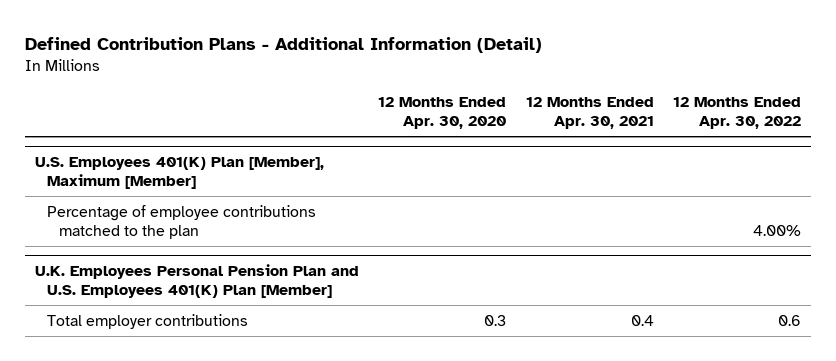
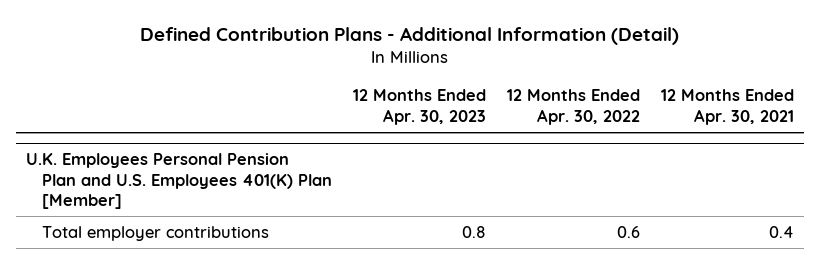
- | 12 Months Ended Apr. 30, 2020 | 12 Months Ended Apr. 30, 2021 | 12 Months Ended Apr. 30, 2022
+ | 12 Months Ended Apr. 30, 2023 | 12 Months Ended Apr. 30, 2022 | 12 Months Ended Apr. 30, 2021
- U.S. Employees 401(K) Plan [Member], Maximum [Member]
- Percentage of employee contributions matched to the plan | | | 4.00%

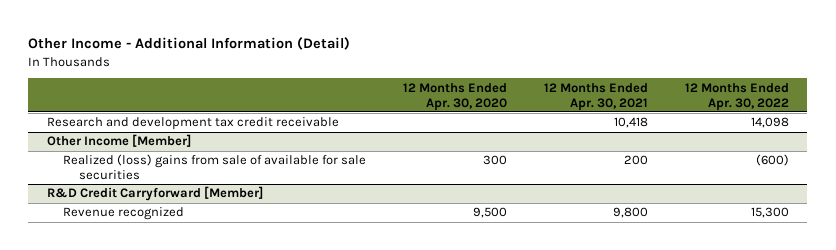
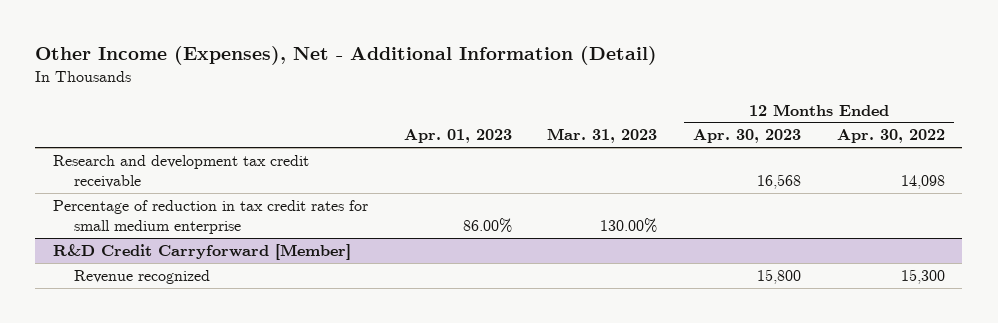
- Other Income - Additional Information (Detail)
+ Other Income (Expenses), Net - Additional Information (Detail)
- | 12 Months Ended Apr. 30, 2020 | 12 Months Ended Apr. 30, 2021 | 12 Months Ended Apr. 30, 2022
+ | Apr. 01, 2023 | Mar. 31, 2023 | 12 Months Ended Apr. 30, 2023 | 12 Months Ended Apr. 30, 2022
- Other Income [Member]
- Realized (loss) gains from sale of available for sale securities | 300 | 200 | (600)
+ Percentage of reduction in tax credit rates for small medium enterprise | 86.00% | 130.00% | |

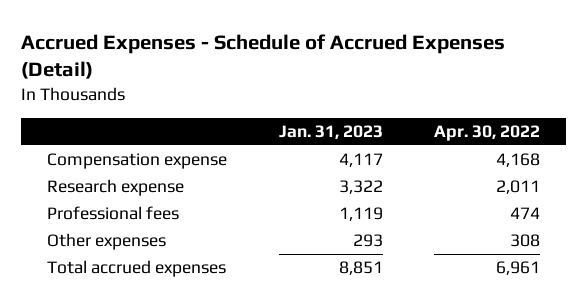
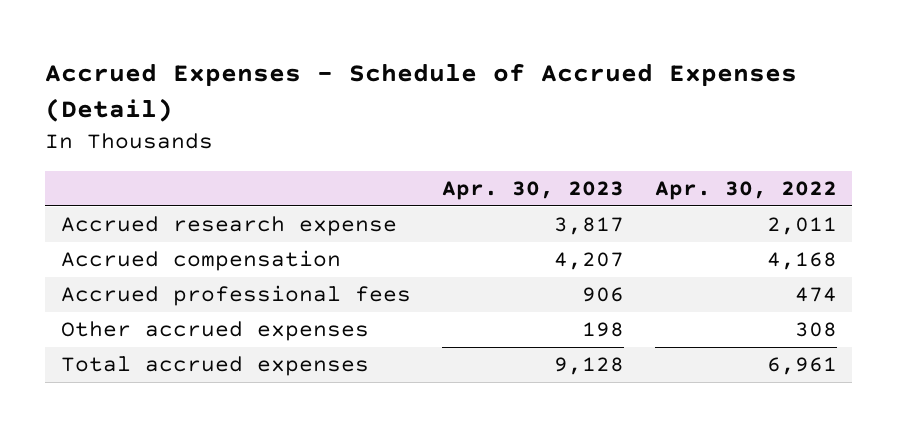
- | Jan. 31, 2023 | Apr. 30, 2022
+ | Apr. 30, 2023 | Apr. 30, 2022
- Compensation expense | 4,117 | 4,168
- Research expense | 3,322 | 2,011
- Professional fees | 1,119 | 474
- Other expenses | 293 | 308
+ Accrued research expense | 3,817 | 2,011
+ Accrued compensation | 4,207 | 4,168
+ Accrued professional fees | 906 | 474
+ Other accrued expenses | 198 | 308

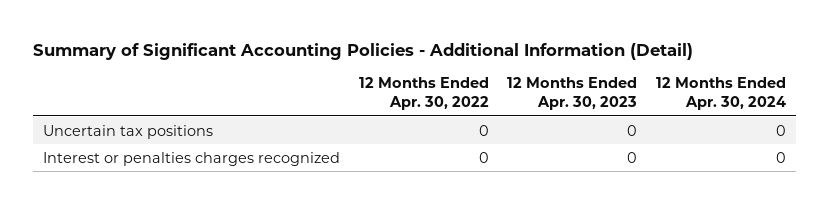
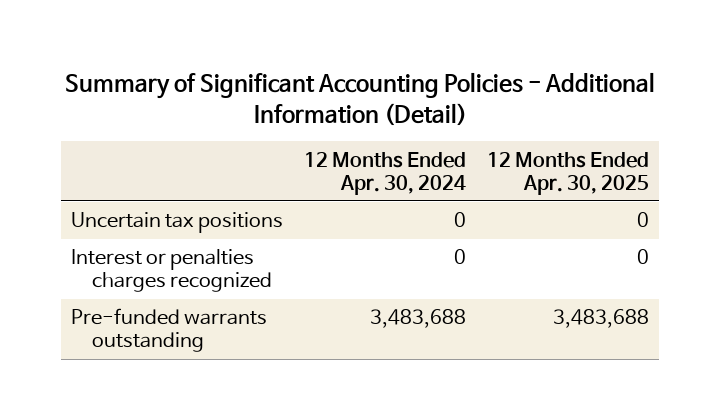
- | 12 Months Ended Apr. 30, 2022 | 12 Months Ended Apr. 30, 2023 | 12 Months Ended Apr. 30, 2024
+ | 12 Months Ended Apr. 30, 2024 | 12 Months Ended Apr. 30, 2025
+ Pre-funded warrants outstanding | 3,483,688 | 3,483,688

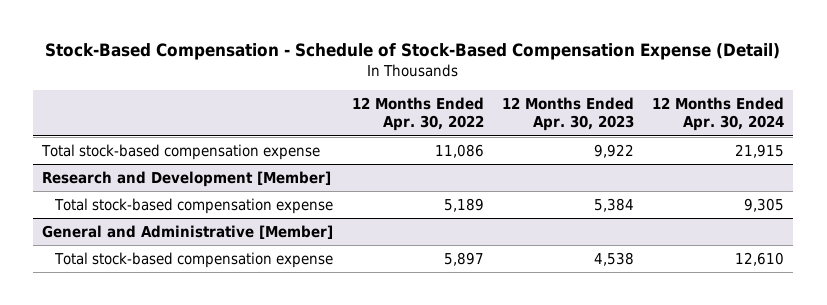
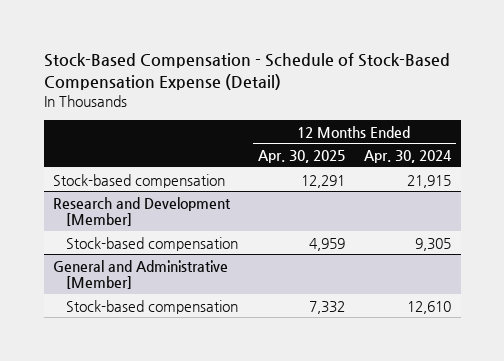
- | 12 Months Ended Apr. 30, 2022 | 12 Months Ended Apr. 30, 2023 | 12 Months Ended Apr. 30, 2024
+ | 12 Months Ended Apr. 30, 2025 | 12 Months Ended Apr. 30, 2024
- Total stock-based compensation expense | 11,086 | 9,922 | 21,915
+ Stock-based compensation | 12,291 | 21,915
@ Research and Development [Member]
- Total stock-based compensation expense | 5,189 | 5,384 | 9,305
+ Stock-based compensation | 4,959 | 9,305
@ General and Administrative [Member]
- Total stock-based compensation expense | 5,897 | 4,538 | 12,610
+ Stock-based compensation | 7,332 | 12,610

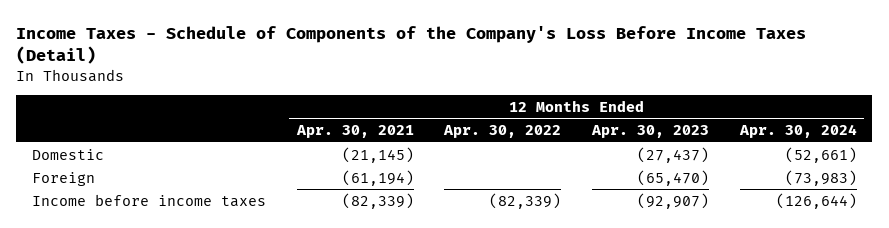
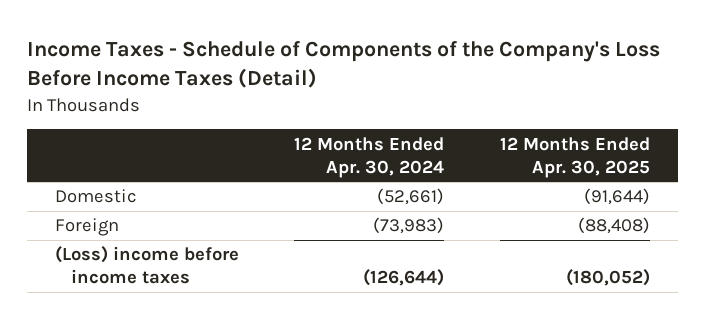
- | 12 Months Ended Apr. 30, 2021 | 12 Months Ended Apr. 30, 2022 | 12 Months Ended Apr. 30, 2023 | 12 Months Ended Apr. 30, 2024
+ | 12 Months Ended Apr. 30, 2024 | 12 Months Ended Apr. 30, 2025
- Income before income taxes | (82,339) | (82,339) | (92,907) | (126,644)
+ (Loss) income before income taxes | (126,644) | (180,052)

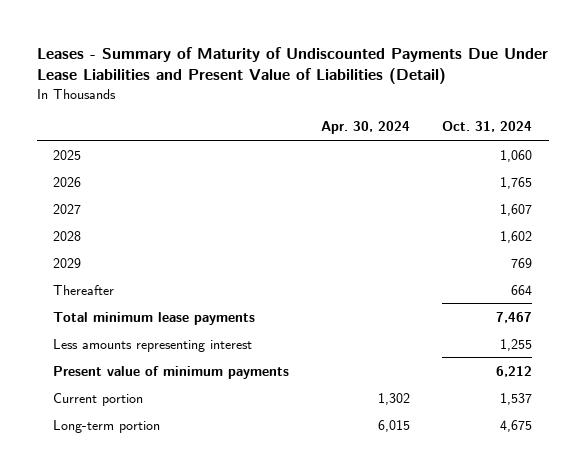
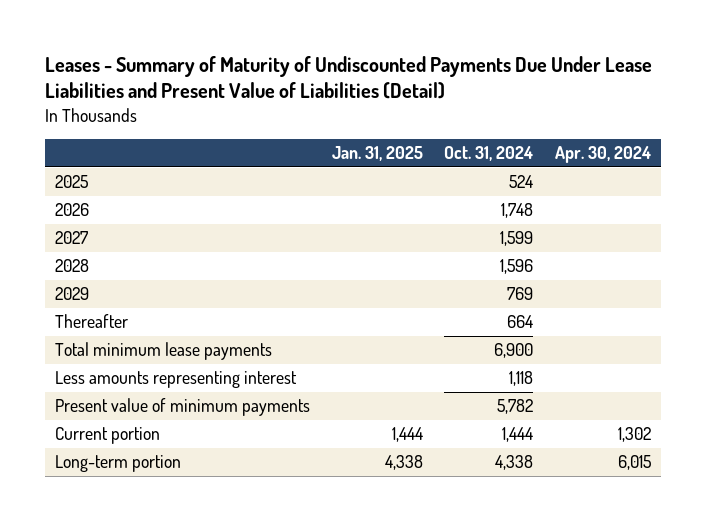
- | Apr. 30, 2024 | Oct. 31, 2024
+ | Jan. 31, 2025 | Oct. 31, 2024 | Apr. 30, 2024
- 2025 | | 1,060
- 2026 | | 1,765
- 2027 | | 1,607
- 2028 | | 1,602
+ 2025 | | 524 |
+ 2026 | | 1,748 |
+ 2027 | | 1,599 |
+ 2028 | | 1,596 |
- Total minimum lease payments | | 7,467
- Less amounts representing interest | | 1,255
- Present value of minimum payments | | 6,212
- Current portion | 1,302 | 1,537
- Long-term portion | 6,015 | 4,675
+ Total minimum lease payments | | 6,900 |
+ Less amounts representing interest | | 1,118 |
+ Present value of minimum payments | | 5,782 |
+ Current portion | 1,444 | 1,444 | 1,302
+ Long-term portion | 4,338 | 4,338 | 6,015

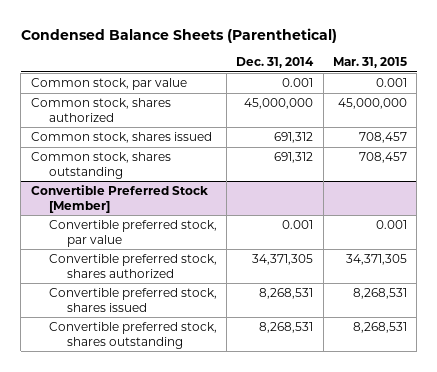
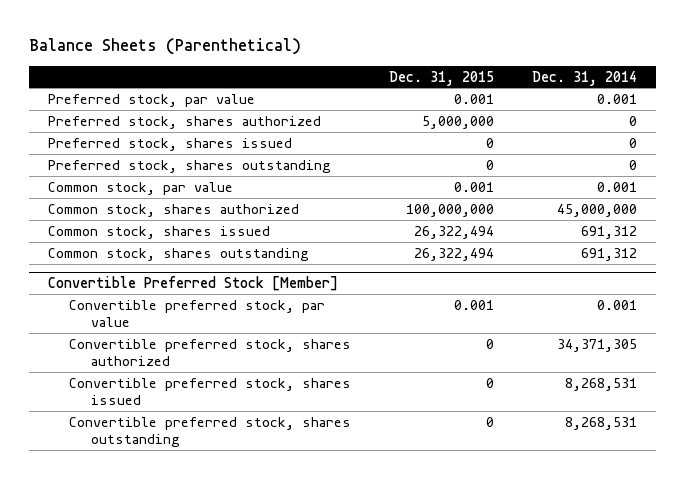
- Condensed Balance Sheets (Parenthetical)
+ Balance Sheets (Parenthetical)
- | Dec. 31, 2014 | Mar. 31, 2015
+ | Dec. 31, 2015 | Dec. 31, 2014
+ Preferred stock, par value | 0.001 | 0.001
+ Preferred stock, shares authorized | 5,000,000 | 0
+ Preferred stock, shares issued | 0 | 0
+ Preferred stock, shares outstanding | 0 | 0

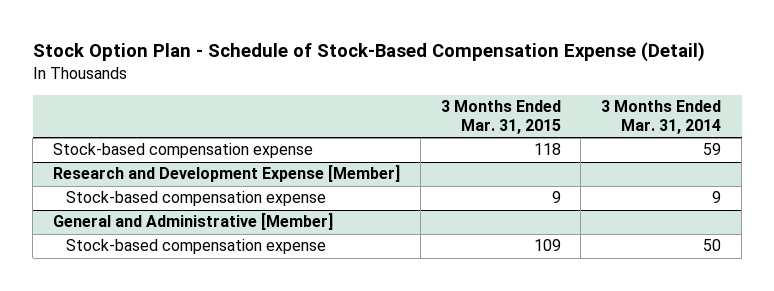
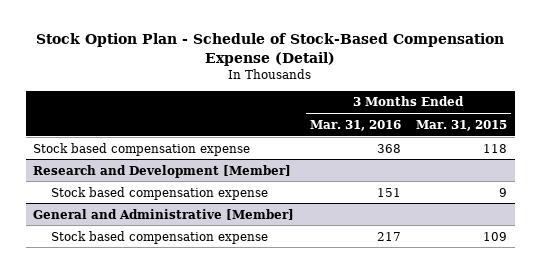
- | 3 Months Ended Mar. 31, 2015 | 3 Months Ended Mar. 31, 2014
+ | 3 Months Ended Mar. 31, 2016 | 3 Months Ended Mar. 31, 2015
- Stock-based compensation expense | 118 | 59
- Research and Development Expense [Member]
- Stock-based compensation expense | 9 | 9
+ Stock based compensation expense | 368 | 118
+ Research and Development [Member]
+ Stock based compensation expense | 151 | 9
@ General and Administrative [Member]
- Stock-based compensation expense | 109 | 50
+ Stock based compensation expense | 217 | 109

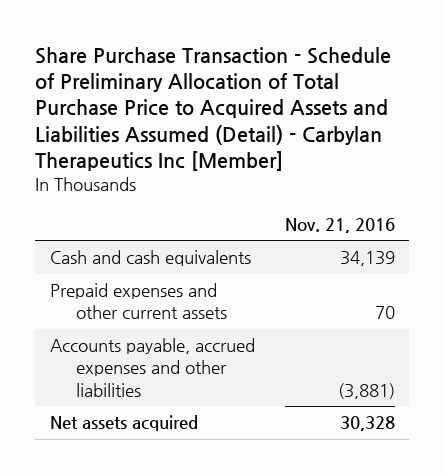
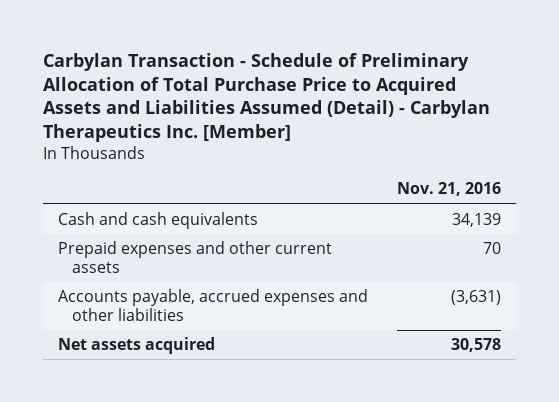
- Share Purchase Transaction - Schedule of Preliminary Allocation of Total Purchase Price to Acquired Assets and Liabilities Assumed (Detail) - Carbylan Therapeutics Inc [Member]
+ Carbylan Transaction - Schedule of Preliminary Allocation of Total Purchase Price to Acquired Assets and Liabilities Assumed (Detail) - Carbylan Therapeutics Inc. [Member]
- Accounts payable, accrued expenses and other liabilities | (3,881)
- Net assets acquired | 30,328
+ Accounts payable, accrued expenses and other liabilities | (3,631)
+ Net assets acquired | 30,578

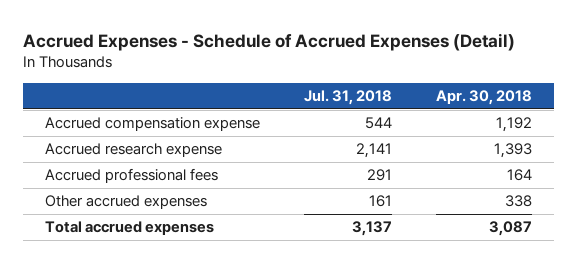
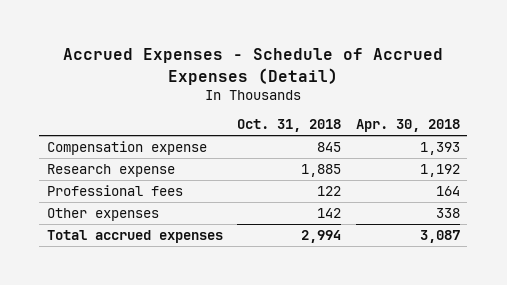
- | Jul. 31, 2018 | Apr. 30, 2018
+ | Oct. 31, 2018 | Apr. 30, 2018
- Accrued compensation expense | 544 | 1,192
- Accrued research expense | 2,141 | 1,393
- Accrued professional fees | 291 | 164
- Other accrued expenses | 161 | 338
+ Compensation expense | 845 | 1,393
+ Research expense | 1,885 | 1,192
+ Professional fees | 122 | 164
+ Other expenses | 142 | 338

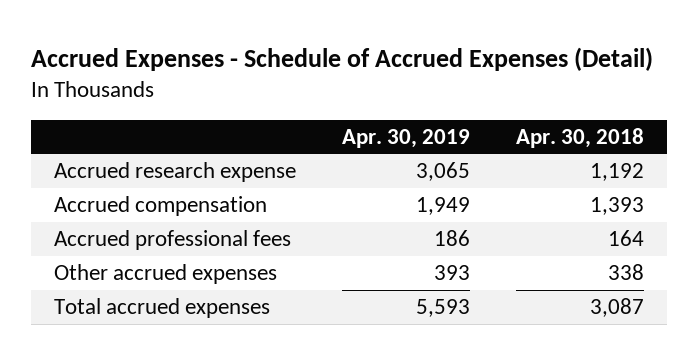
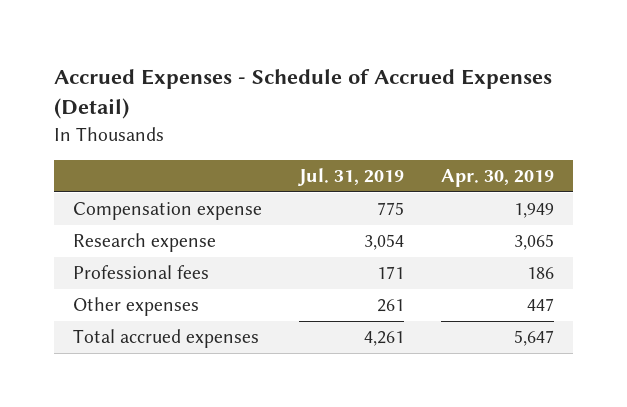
- | Apr. 30, 2019 | Apr. 30, 2018
+ | Jul. 31, 2019 | Apr. 30, 2019
- Accrued research expense | 3,065 | 1,192
- Accrued compensation | 1,949 | 1,393
- Accrued professional fees | 186 | 164
- Other accrued expenses | 393 | 338
- Total accrued expenses | 5,593 | 3,087
+ Compensation expense | 775 | 1,949
+ Research expense | 3,054 | 3,065
+ Professional fees | 171 | 186
+ Other expenses | 261 | 447
+ Total accrued expenses | 4,261 | 5,647

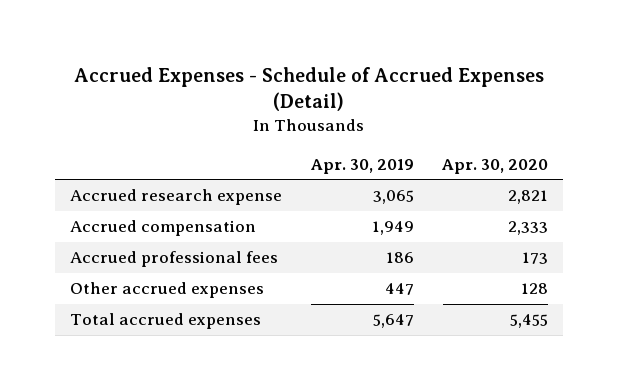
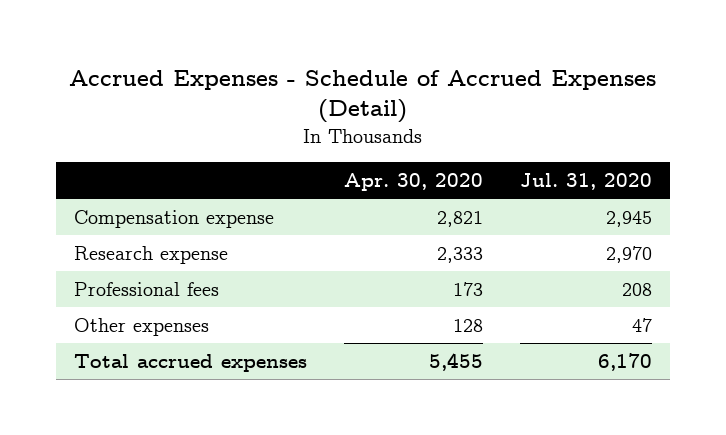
- | Apr. 30, 2019 | Apr. 30, 2020
+ | Apr. 30, 2020 | Jul. 31, 2020
- Accrued research expense | 3,065 | 2,821
- Accrued compensation | 1,949 | 2,333
- Accrued professional fees | 186 | 173
- Other accrued expenses | 447 | 128
+ Compensation expense | 2,821 | 2,945
+ Research expense | 2,333 | 2,970
+ Professional fees | 173 | 208
+ Other expenses | 128 | 47

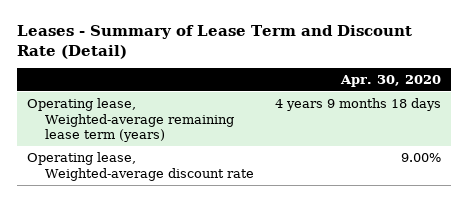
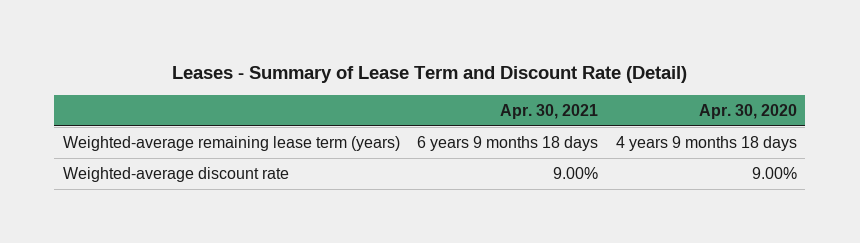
- | Apr. 30, 2020
+ | Apr. 30, 2021 | Apr. 30, 2020
- Operating lease, Weighted-average remaining lease term (years) | 4 years 9 months 18 days
- Operating lease, Weighted-average discount rate | 9.00%
+ Weighted-average remaining lease term (years) | 6 years 9 months 18 days | 4 years 9 months 18 days
+ Weighted-average discount rate | 9.00% | 9.00%

